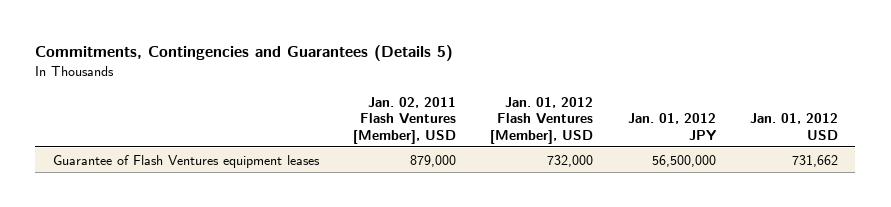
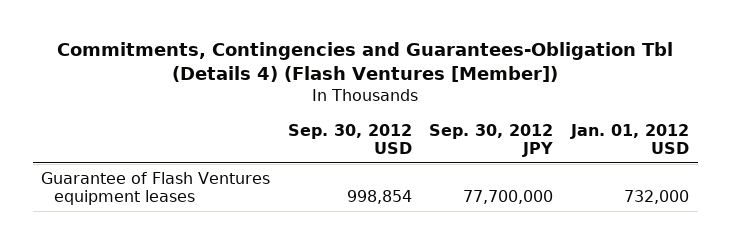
- Commitments, Contingencies and Guarantees (Details 5)
+ Commitments, Contingencies and Guarantees-Obligation Tbl (Details 4) (Flash Ventures [Member])
- | Jan. 02, 2011 Flash Ventures [Member], USD | Jan. 01, 2012 Flash Ventures [Member], USD | Jan. 01, 2012 JPY | Jan. 01, 2012 USD
+ | Sep. 30, 2012 USD | Sep. 30, 2012 JPY | Jan. 01, 2012 USD
- Guarantee of Flash Ventures equipment leases | 879,000 | 732,000 | 56,500,000 | 731,662
+ Guarantee of Flash Ventures equipment leases | 998,854 | 77,700,000 | 732,000

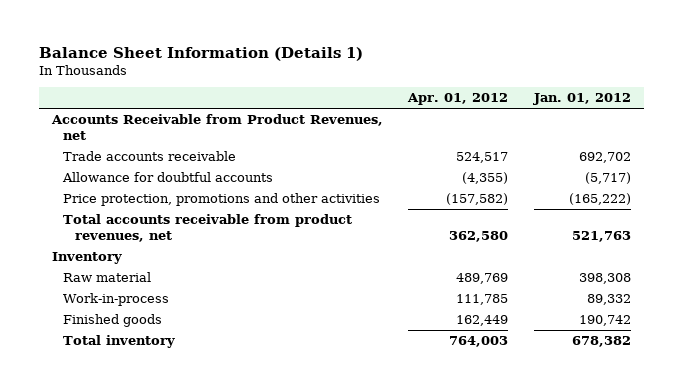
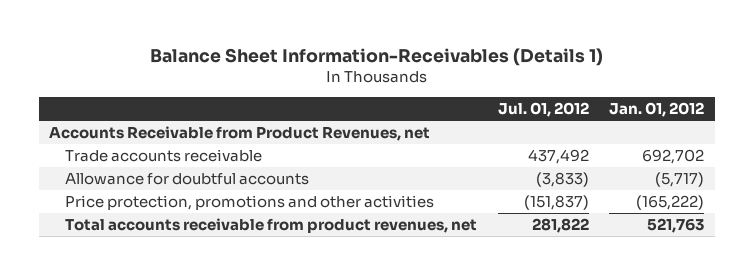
- Balance Sheet Information (Details 1)
+ Balance Sheet Information-Receivables (Details 1)
- | Apr. 01, 2012 | Jan. 01, 2012
+ | Jul. 01, 2012 | Jan. 01, 2012
- Inventory
- Raw material | 489,769 | 398,308
- Work-in-process | 111,785 | 89,332
- Finished goods | 162,449 | 190,742
- Total inventory | 764,003 | 678,382

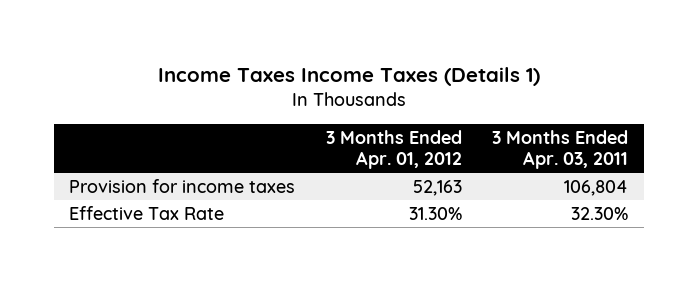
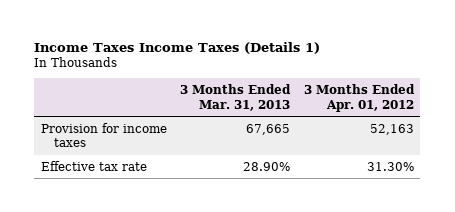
- | 3 Months Ended Apr. 01, 2012 | 3 Months Ended Apr. 03, 2011
+ | 3 Months Ended Mar. 31, 2013 | 3 Months Ended Apr. 01, 2012
- Effective Tax Rate | 31.30% | 32.30%
+ Effective tax rate | 28.90% | 31.30%

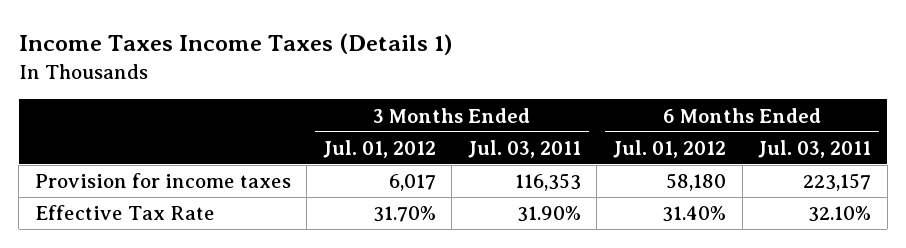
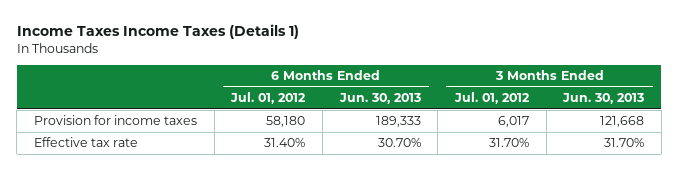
- | 3 Months Ended Jul. 01, 2012 | 3 Months Ended Jul. 03, 2011 | 6 Months Ended Jul. 01, 2012 | 6 Months Ended Jul. 03, 2011
+ | 6 Months Ended Jul. 01, 2012 | 6 Months Ended Jun. 30, 2013 | 3 Months Ended Jul. 01, 2012 | 3 Months Ended Jun. 30, 2013
- Effective Tax Rate | 31.70% | 31.90% | 31.40% | 32.10%
+ Effective tax rate | 31.40% | 30.70% | 31.70% | 31.70%

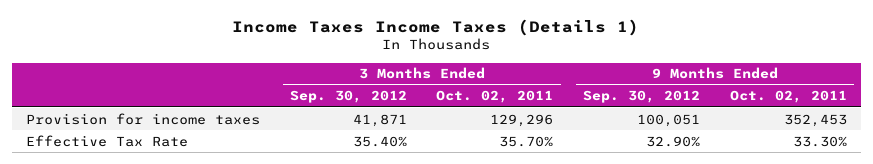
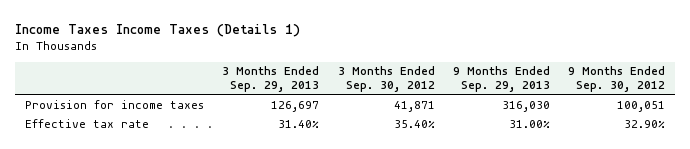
- | 3 Months Ended Sep. 30, 2012 | 3 Months Ended Oct. 02, 2011 | 9 Months Ended Sep. 30, 2012 | 9 Months Ended Oct. 02, 2011
+ | 3 Months Ended Sep. 29, 2013 | 3 Months Ended Sep. 30, 2012 | 9 Months Ended Sep. 29, 2013 | 9 Months Ended Sep. 30, 2012
- Effective Tax Rate | 35.40% | 35.70% | 32.90% | 33.30%
+ Effective tax rate | 31.40% | 35.40% | 31.00% | 32.90%

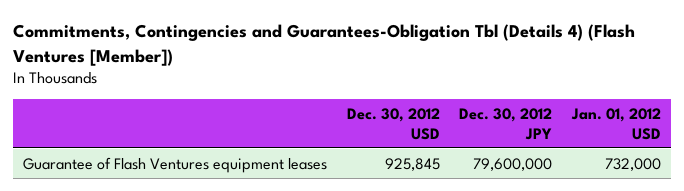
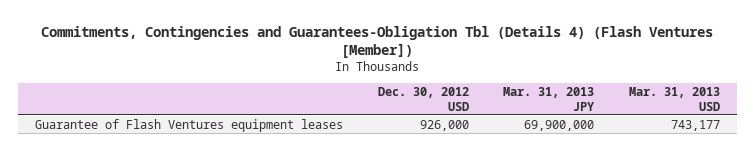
- | Dec. 30, 2012 USD | Dec. 30, 2012 JPY | Jan. 01, 2012 USD
+ | Dec. 30, 2012 USD | Mar. 31, 2013 JPY | Mar. 31, 2013 USD
- Guarantee of Flash Ventures equipment leases | 925,845 | 79,600,000 | 732,000
+ Guarantee of Flash Ventures equipment leases | 926,000 | 69,900,000 | 743,177

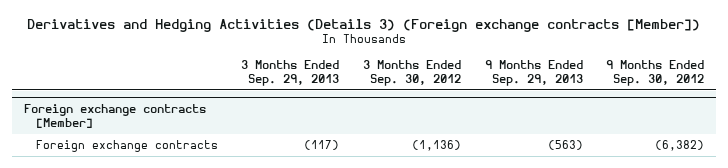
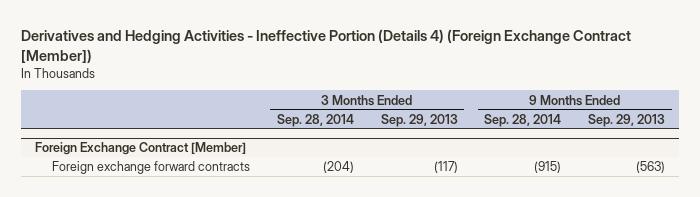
- Derivatives and Hedging Activities (Details 3) (Foreign exchange contracts [Member])
+ Derivatives and Hedging Activities - Ineffective Portion (Details 4) (Foreign Exchange Contract [Member])
- | 3 Months Ended Sep. 29, 2013 | 3 Months Ended Sep. 30, 2012 | 9 Months Ended Sep. 29, 2013 | 9 Months Ended Sep. 30, 2012
+ | 3 Months Ended Sep. 28, 2014 | 3 Months Ended Sep. 29, 2013 | 9 Months Ended Sep. 28, 2014 | 9 Months Ended Sep. 29, 2013
- Foreign exchange contracts [Member]
- Foreign exchange contracts | (117) | (1,136) | (563) | (6,382)
+ Foreign Exchange Contract [Member]
+ Foreign exchange forward contracts | (204) | (117) | (915) | (563)

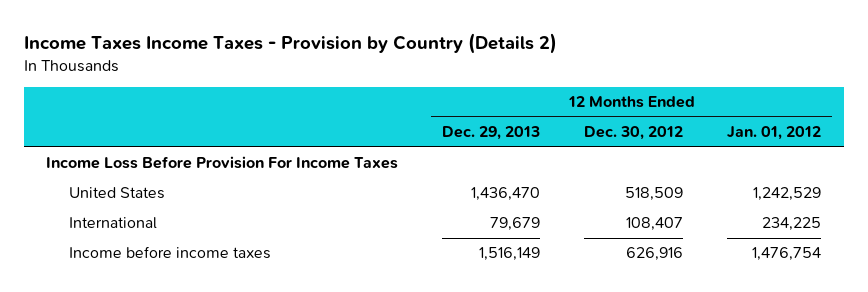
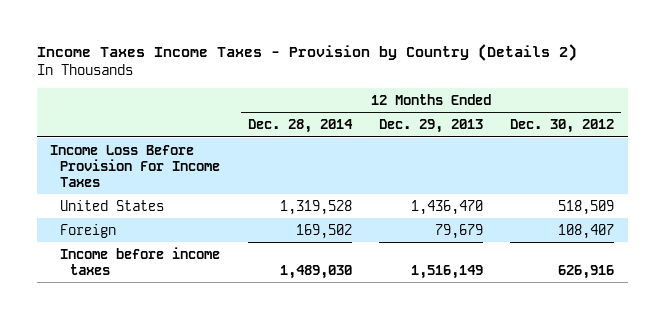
- | 12 Months Ended Dec. 29, 2013 | 12 Months Ended Dec. 30, 2012 | 12 Months Ended Jan. 01, 2012
+ | 12 Months Ended Dec. 28, 2014 | 12 Months Ended Dec. 29, 2013 | 12 Months Ended Dec. 30, 2012
- International | 79,679 | 108,407 | 234,225
+ Foreign | 169,502 | 79,679 | 108,407

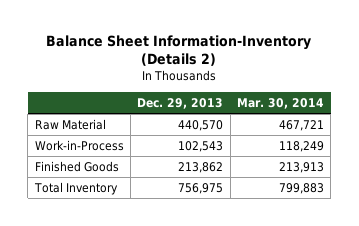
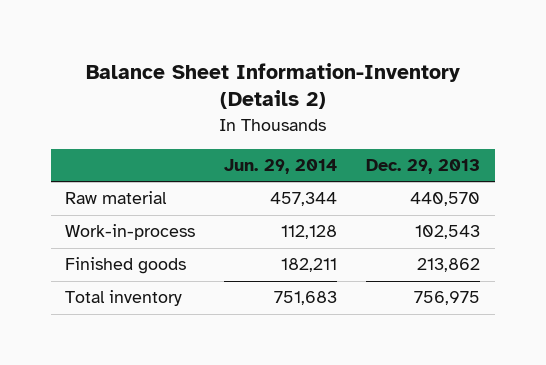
- | Dec. 29, 2013 | Mar. 30, 2014
+ | Jun. 29, 2014 | Dec. 29, 2013
- Raw Material | 440,570 | 467,721
- Work-in-Process | 102,543 | 118,249
- Finished Goods | 213,862 | 213,913
- Total Inventory | 756,975 | 799,883
+ Raw material | 457,344 | 440,570
+ Work-in-process | 112,128 | 102,543
+ Finished goods | 182,211 | 213,862
+ Total inventory | 751,683 | 756,975

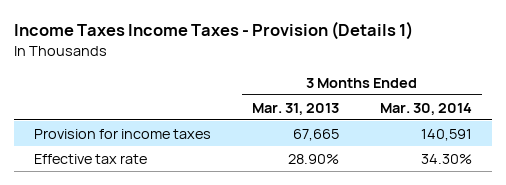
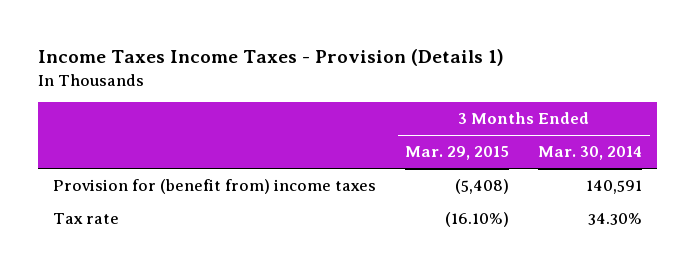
- | 3 Months Ended Mar. 31, 2013 | 3 Months Ended Mar. 30, 2014
+ | 3 Months Ended Mar. 29, 2015 | 3 Months Ended Mar. 30, 2014
- Provision for income taxes | 67,665 | 140,591
- Effective tax rate | 28.90% | 34.30%
+ Provision for (benefit from) income taxes | (5,408) | 140,591
+ Tax rate | (16.10%) | 34.30%

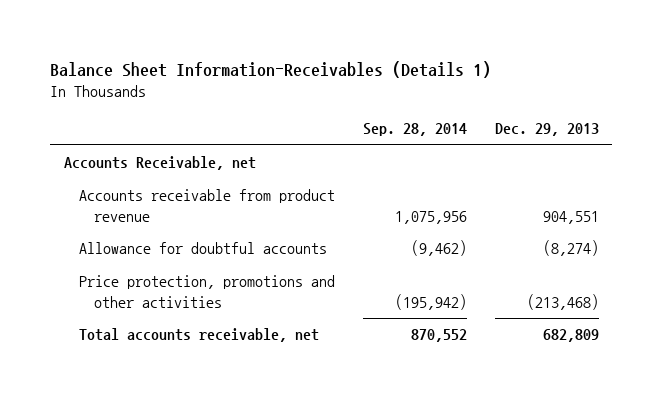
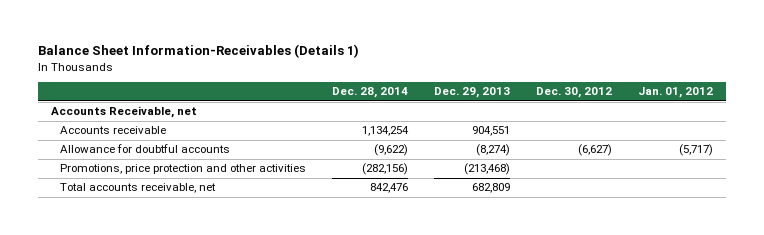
- | Sep. 28, 2014 | Dec. 29, 2013
+ | Dec. 28, 2014 | Dec. 29, 2013 | Dec. 30, 2012 | Jan. 01, 2012
- Accounts receivable from product revenue | 1,075,956 | 904,551
+ Accounts receivable | 1,134,254 | 904,551 | |
- Price protection, promotions and other activities | (195,942) | (213,468)
+ Promotions, price protection and other activities | (282,156) | (213,468) | |

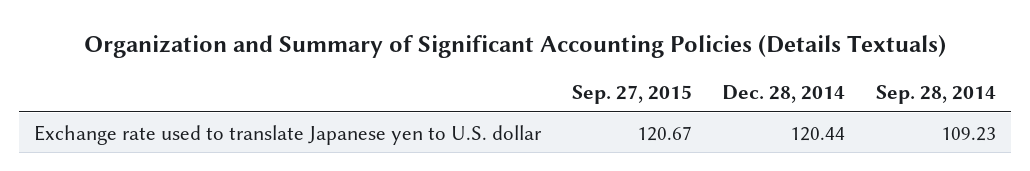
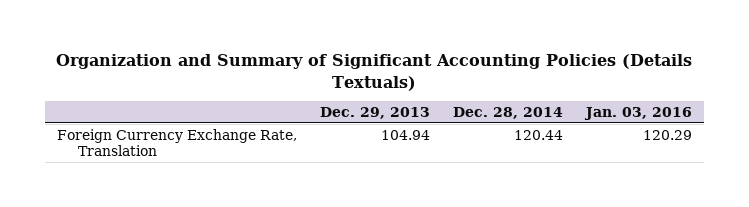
- | Sep. 27, 2015 | Dec. 28, 2014 | Sep. 28, 2014
+ | Dec. 29, 2013 | Dec. 28, 2014 | Jan. 03, 2016
- Exchange rate used to translate Japanese yen to U.S. dollar | 120.67 | 120.44 | 109.23
+ Foreign Currency Exchange Rate, Translation | 104.94 | 120.44 | 120.29

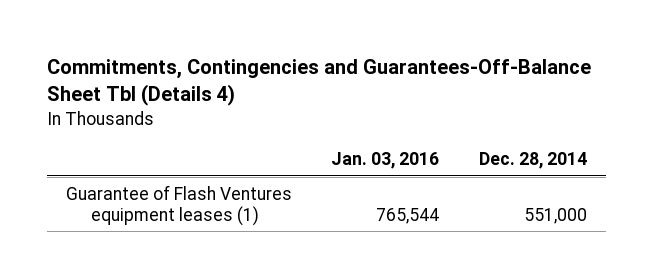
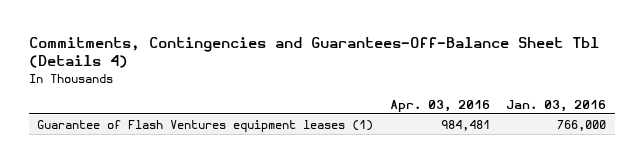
- | Jan. 03, 2016 | Dec. 28, 2014
+ | Apr. 03, 2016 | Jan. 03, 2016
- Guarantee of Flash Ventures equipment leases (1) | 765,544 | 551,000
+ Guarantee of Flash Ventures equipment leases (1) | 984,481 | 766,000

